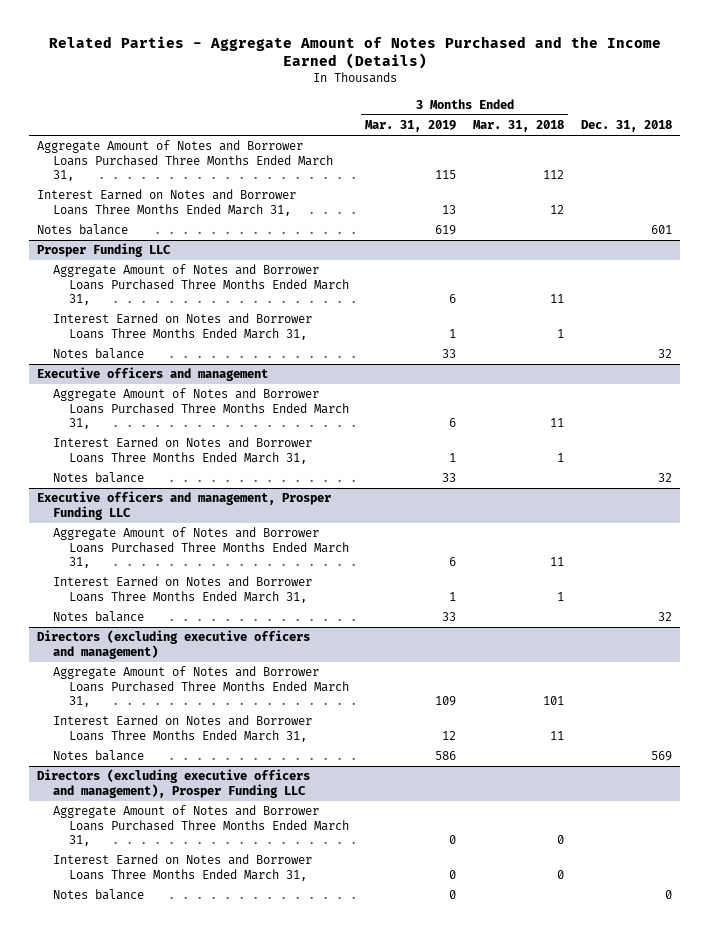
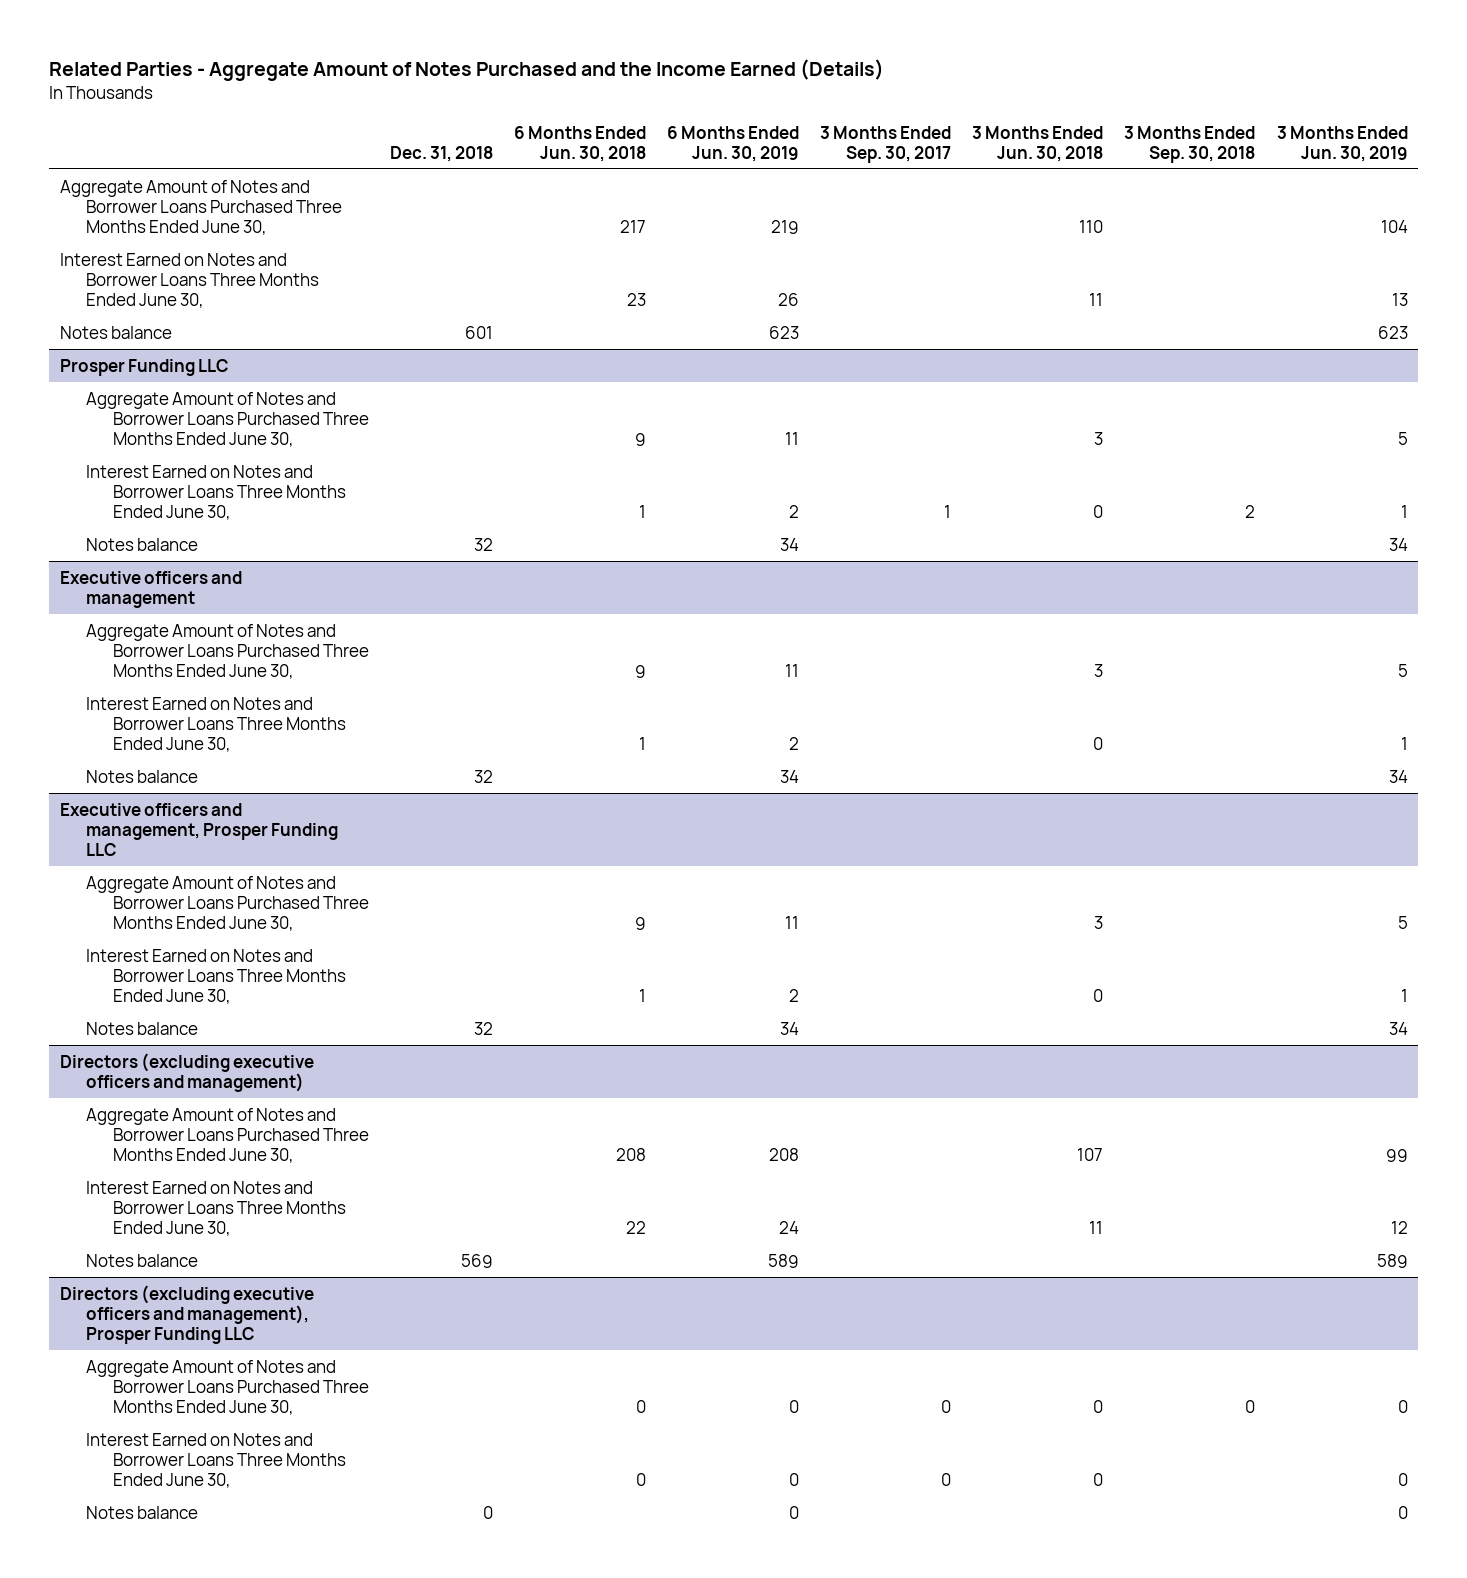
- | 3 Months Ended Mar. 31, 2019 | 3 Months Ended Mar. 31, 2018 | Dec. 31, 2018
+ | Dec. 31, 2018 | 6 Months Ended Jun. 30, 2018 | 6 Months Ended Jun. 30, 2019 | 3 Months Ended Sep. 30, 2017 | 3 Months Ended Jun. 30, 2018 | 3 Months Ended Sep. 30, 2018 | 3 Months Ended Jun. 30, 2019
- Aggregate Amount of Notes and Borrower Loans Purchased Three Months Ended March 31, | 115 | 112 |
- Interest Earned on Notes and Borrower Loans Three Months Ended March 31, | 13 | 12 |
+ Aggregate Amount of Notes and Borrower Loans Purchased Three Months Ended June 30, | | 217 | 219 | | 110 | | 104
+ Interest Earned on Notes and Borrower Loans Three Months Ended June 30, | | 23 | 26 | | 11 | | 13
@ Prosper Funding LLC
- Aggregate Amount of Notes and Borrower Loans Purchased Three Months Ended March 31, | 6 | 11 |
- Interest Earned on Notes and Borrower Loans Three Months Ended March 31, | 1 | 1 |
+ Aggregate Amount of Notes and Borrower Loans Purchased Three Months Ended June 30, | | 9 | 11 | | 3 | | 5
+ Interest Earned on Notes and Borrower Loans Three Months Ended June 30, | | 1 | 2 | 1 | 0 | 2 | 1
@ Executive officers and management
- Aggregate Amount of Notes and Borrower Loans Purchased Three Months Ended March 31, | 6 | 11 |
- Interest Earned on Notes and Borrower Loans Three Months Ended March 31, | 1 | 1 |
+ Aggregate Amount of Notes and Borrower Loans Purchased Three Months Ended June 30, | | 9 | 11 | | 3 | | 5
+ Interest Earned on Notes and Borrower Loans Three Months Ended June 30, | | 1 | 2 | | 0 | | 1
@ Executive officers and management, Prosper Funding LLC
- Aggregate Amount of Notes and Borrower Loans Purchased Three Months Ended March 31, | 6 | 11 |
- Interest Earned on Notes and Borrower Loans Three Months Ended March 31, | 1 | 1 |
+ Aggregate Amount of Notes and Borrower Loans Purchased Three Months Ended June 30, | | 9 | 11 | | 3 | | 5
+ Interest Earned on Notes and Borrower Loans Three Months Ended June 30, | | 1 | 2 | | 0 | | 1
@ Directors (excluding executive officers and management)
- Aggregate Amount of Notes and Borrower Loans Purchased Three Months Ended March 31, | 109 | 101 |
- Interest Earned on Notes and Borrower Loans Three Months Ended March 31, | 12 | 11 |
+ Aggregate Amount of Notes and Borrower Loans Purchased Three Months Ended June 30, | | 208 | 208 | | 107 | | 99
+ Interest Earned on Notes and Borrower Loans Three Months Ended June 30, | | 22 | 24 | | 11 | | 12
@ Directors (excluding executive officers and management), Prosper Funding LLC
- Aggregate Amount of Notes and Borrower Loans Purchased Three Months Ended March 31, | 0 | 0 |
- Interest Earned on Notes and Borrower Loans Three Months Ended March 31, | 0 | 0 |
+ Aggregate Amount of Notes and Borrower Loans Purchased Three Months Ended June 30, | | 0 | 0 | 0 | 0 | 0 | 0
+ Interest Earned on Notes and Borrower Loans Three Months Ended June 30, | | 0 | 0 | 0 | 0 | | 0

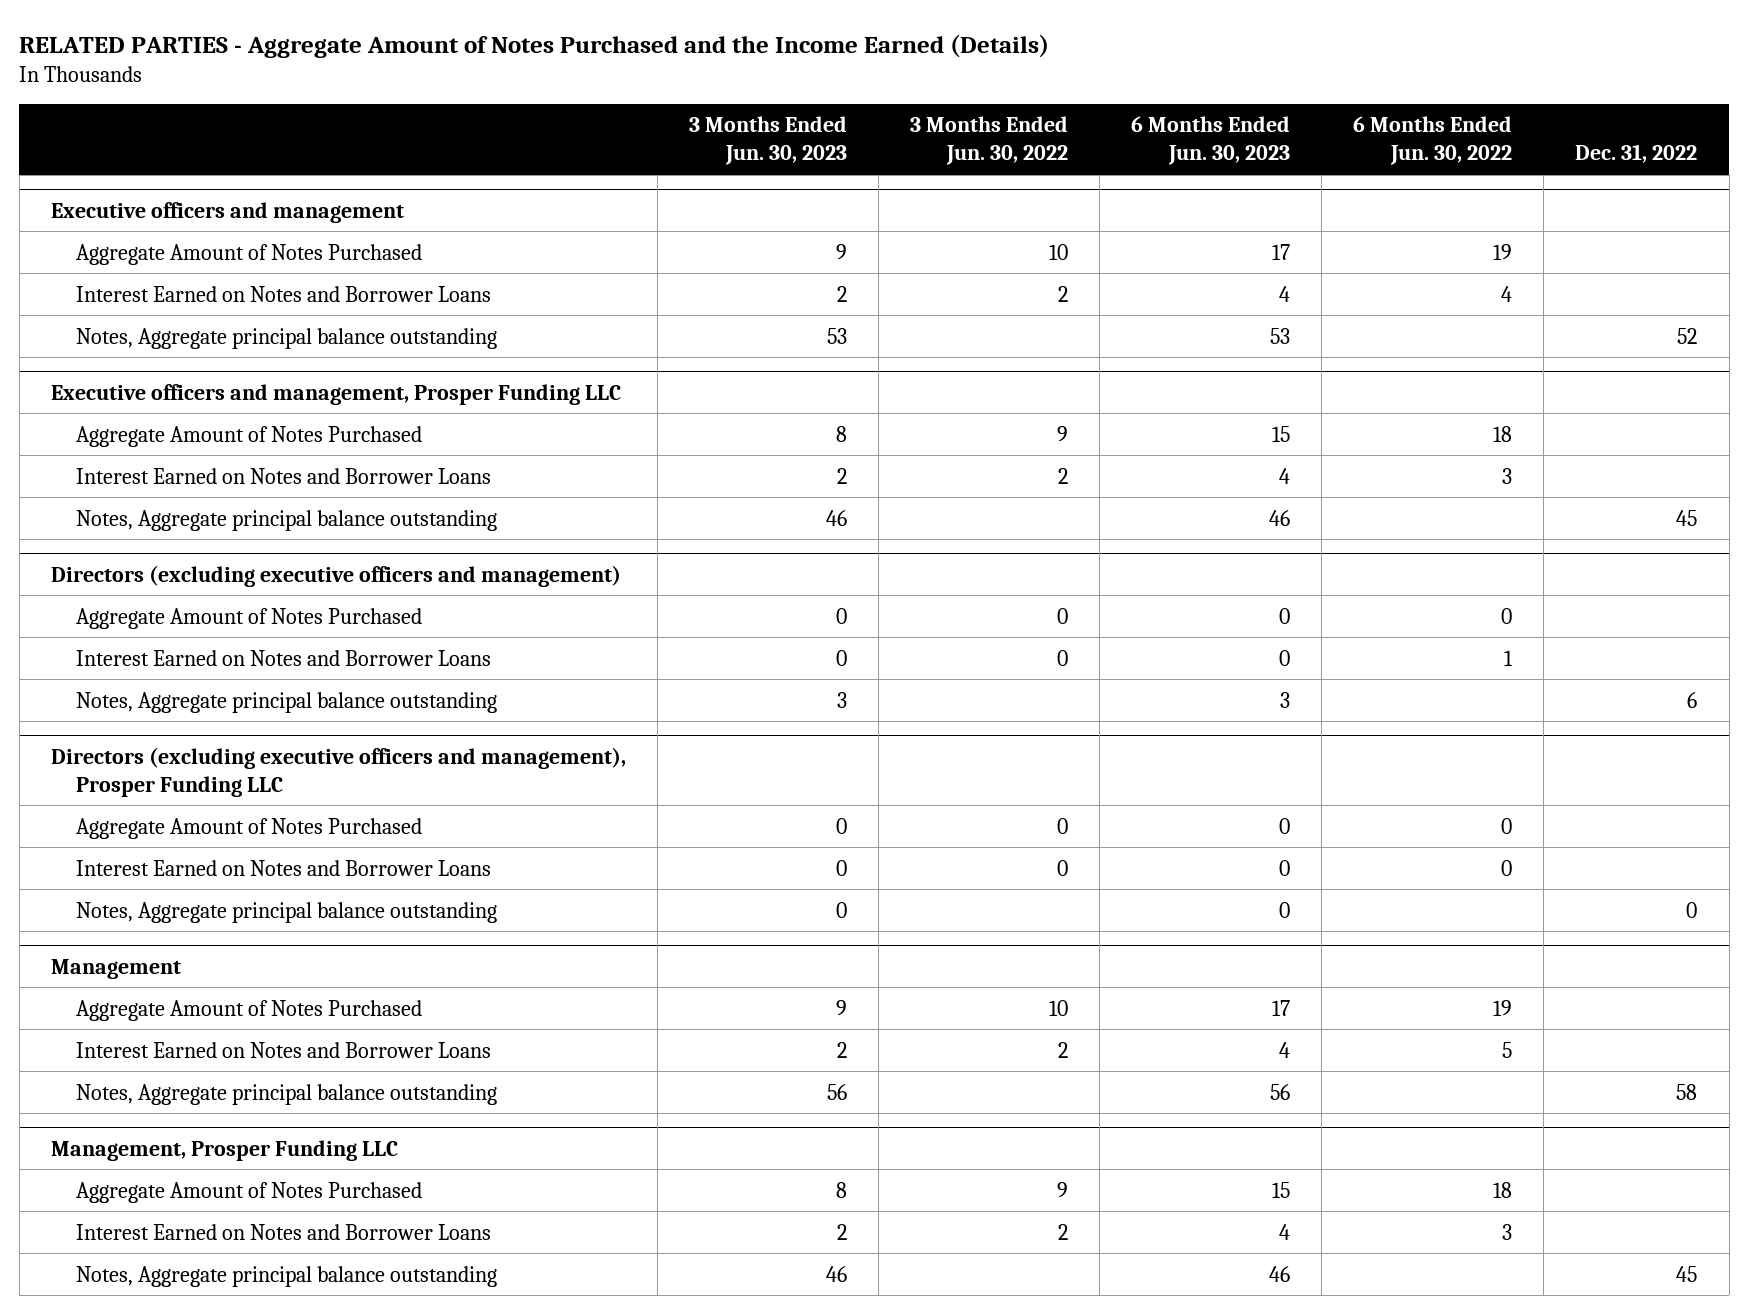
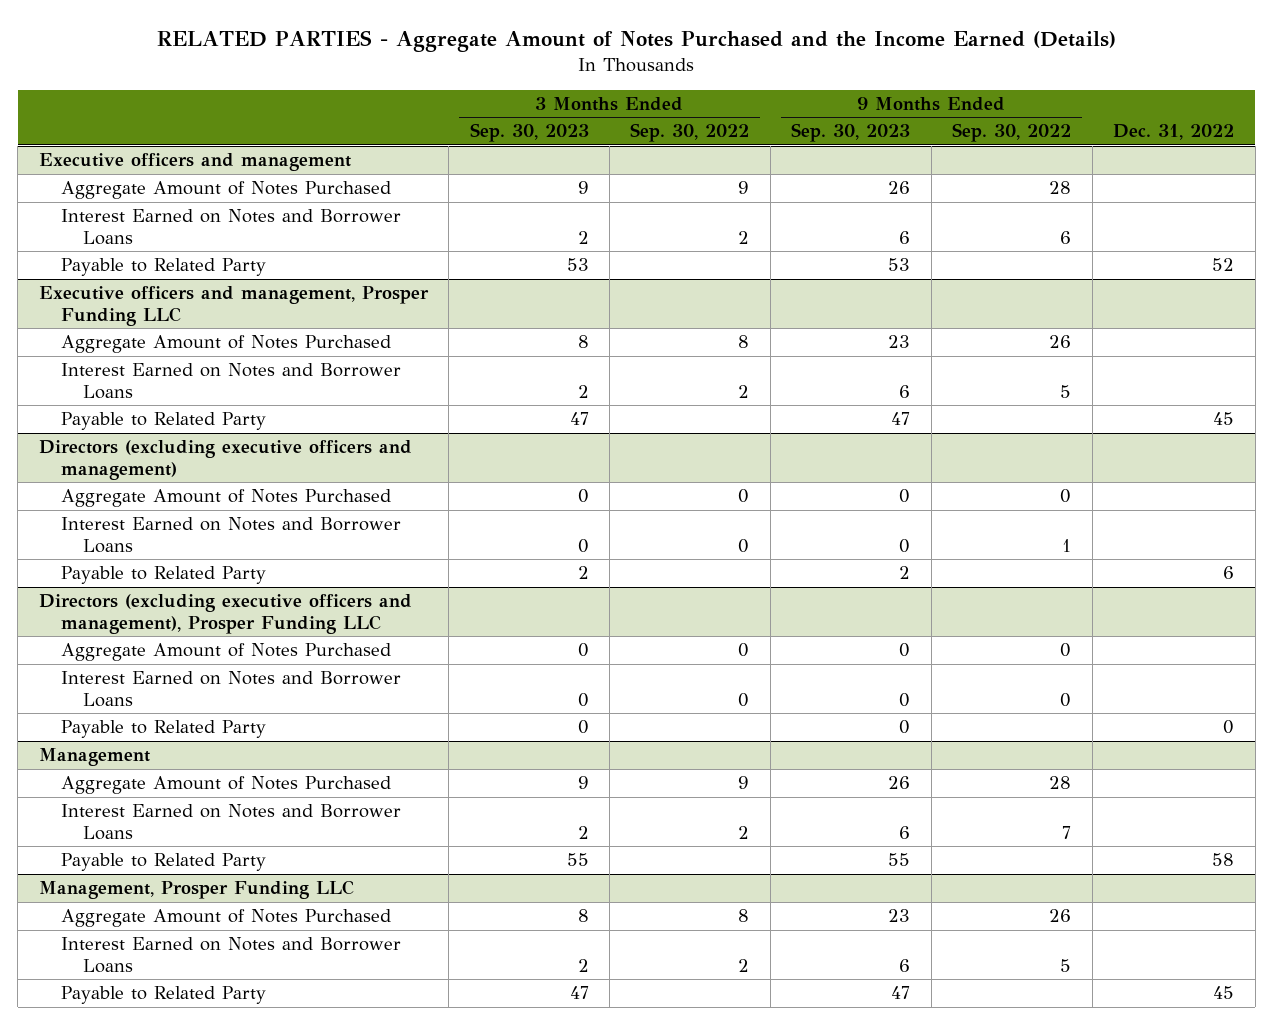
- | 3 Months Ended Jun. 30, 2023 | 3 Months Ended Jun. 30, 2022 | 6 Months Ended Jun. 30, 2023 | 6 Months Ended Jun. 30, 2022 | Dec. 31, 2022
+ | 3 Months Ended Sep. 30, 2023 | 3 Months Ended Sep. 30, 2022 | 9 Months Ended Sep. 30, 2023 | 9 Months Ended Sep. 30, 2022 | Dec. 31, 2022
@ Executive officers and management
- Notes, Aggregate principal balance outstanding | 53 | | 53 | | 52
+ Payable to Related Party | 53 | | 53 | | 52
@ Executive officers and management, Prosper Funding LLC
- Notes, Aggregate principal balance outstanding | 46 | | 46 | | 45
+ Payable to Related Party | 47 | | 47 | | 45
@ Directors (excluding executive officers and management)
- Notes, Aggregate principal balance outstanding | 3 | | 3 | | 6
+ Payable to Related Party | 2 | | 2 | | 6
@ Directors (excluding executive officers and management), Prosper Funding LLC
- Notes, Aggregate principal balance outstanding | 0 | | 0 | | 0
+ Payable to Related Party | 0 | | 0 | | 0
@ Management
- Notes, Aggregate principal balance outstanding | 56 | | 56 | | 58
+ Payable to Related Party | 55 | | 55 | | 58
@ Management, Prosper Funding LLC
- Notes, Aggregate principal balance outstanding | 46 | | 46 | | 45
+ Payable to Related Party | 47 | | 47 | | 45

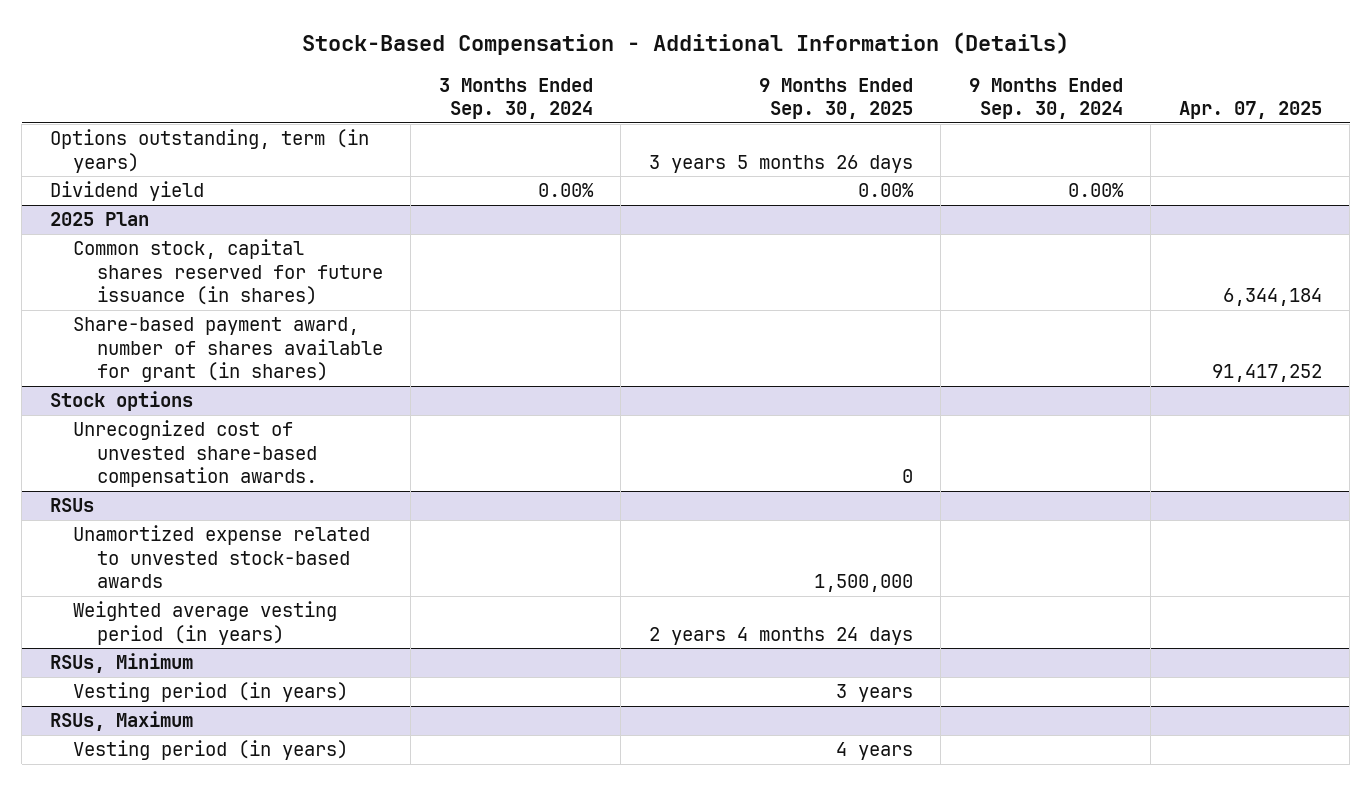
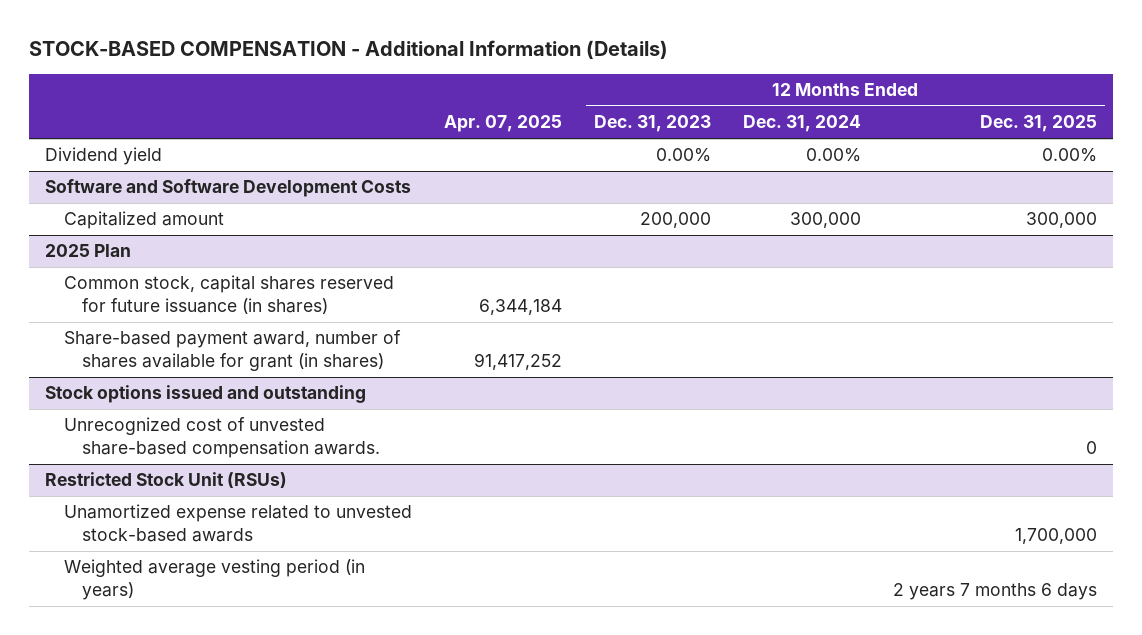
- Stock-Based Compensation - Additional Information (Details)
+ STOCK-BASED COMPENSATION - Additional Information (Details)
- | 3 Months Ended Sep. 30, 2024 | 9 Months Ended Sep. 30, 2025 | 9 Months Ended Sep. 30, 2024 | Apr. 07, 2025
+ | Apr. 07, 2025 | 12 Months Ended Dec. 31, 2023 | 12 Months Ended Dec. 31, 2024 | 12 Months Ended Dec. 31, 2025
- Options outstanding, term (in years) | | 3 years 5 months 26 days | |
+ Software and Software Development Costs
+ Capitalized amount | | 200,000 | 300,000 | 300,000
- Stock options
+ Stock options issued and outstanding
- RSUs
+ Restricted Stock Unit (RSUs)
- RSUs, Minimum
- Vesting period (in years) | | 3 years | |
- RSUs, Maximum
- Vesting period (in years) | | 4 years | |

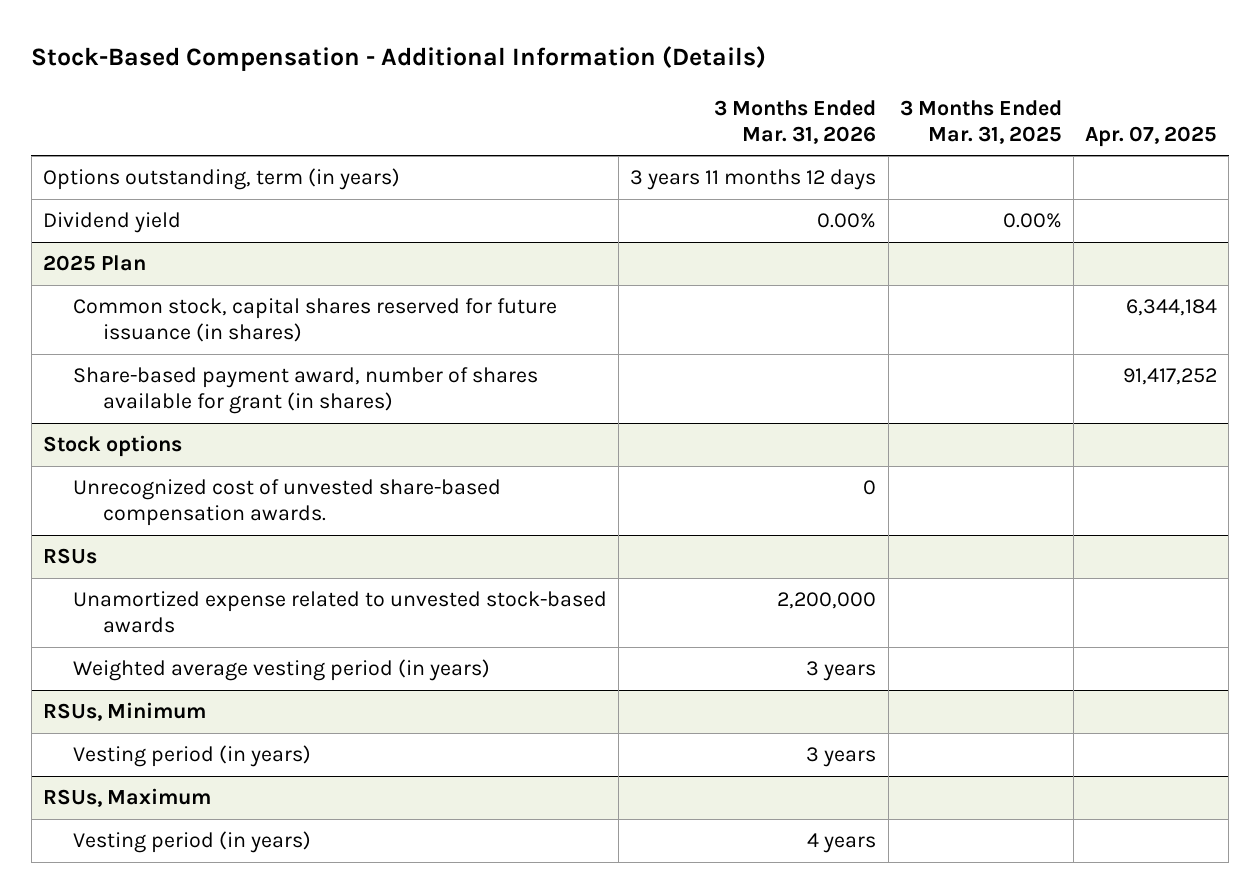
- STOCK-BASED COMPENSATION - Additional Information (Details)
+ Stock-Based Compensation - Additional Information (Details)
- | Apr. 07, 2025 | 12 Months Ended Dec. 31, 2023 | 12 Months Ended Dec. 31, 2024 | 12 Months Ended Dec. 31, 2025
+ | 3 Months Ended Mar. 31, 2026 | 3 Months Ended Mar. 31, 2025 | Apr. 07, 2025
+ Options outstanding, term (in years) | 3 years 11 months 12 days | |
- Software and Software Development Costs
- Capitalized amount | | 200,000 | 300,000 | 300,000
- Stock options issued and outstanding
+ Stock options
- Restricted Stock Unit (RSUs)
+ RSUs
+ RSUs, Minimum
+ Vesting period (in years) | 3 years | |
+ RSUs, Maximum
+ Vesting period (in years) | 4 years | |

